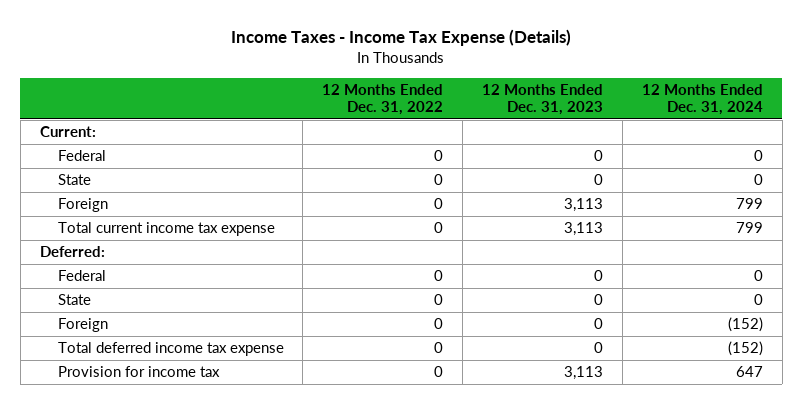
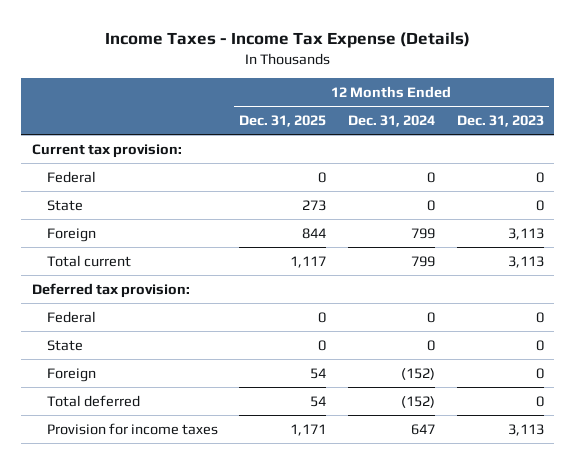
- | 12 Months Ended Dec. 31, 2022 | 12 Months Ended Dec. 31, 2023 | 12 Months Ended Dec. 31, 2024
+ | 12 Months Ended Dec. 31, 2025 | 12 Months Ended Dec. 31, 2024 | 12 Months Ended Dec. 31, 2023
- Current:
+ Current tax provision:
- Total current income tax expense | 0 | 3,113 | 799
- Deferred:
+ Total current | 1,117 | 799 | 3,113
+ Deferred tax provision:
- Total deferred income tax expense | 0 | 0 | (152)
- Provision for income tax | 0 | 3,113 | 647
+ Total deferred | 54 | (152) | 0
+ Provision for income taxes | 1,171 | 647 | 3,113

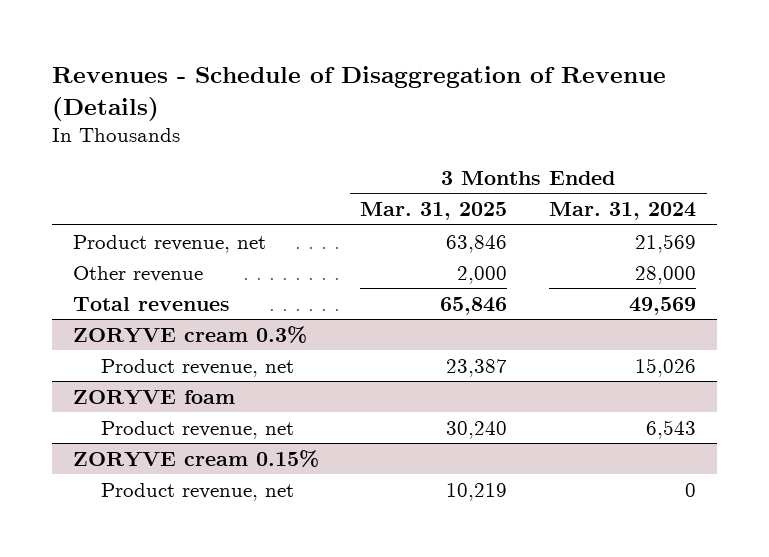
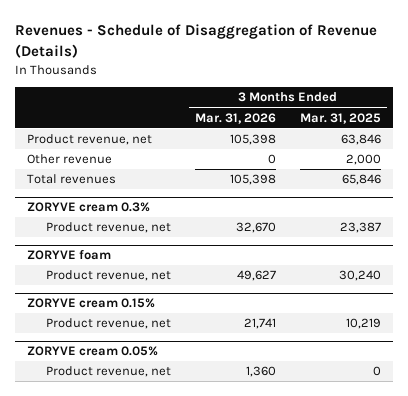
- | 3 Months Ended Mar. 31, 2025 | 3 Months Ended Mar. 31, 2024
+ | 3 Months Ended Mar. 31, 2026 | 3 Months Ended Mar. 31, 2025
+ ZORYVE cream 0.05%
+ Product revenue, net | 1,360 | 0

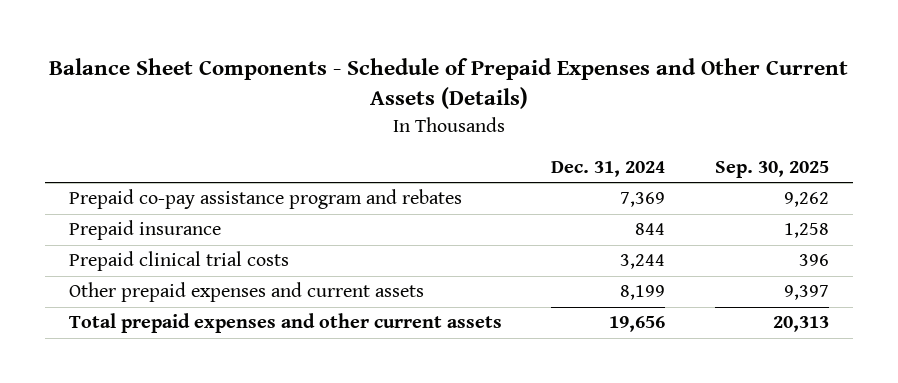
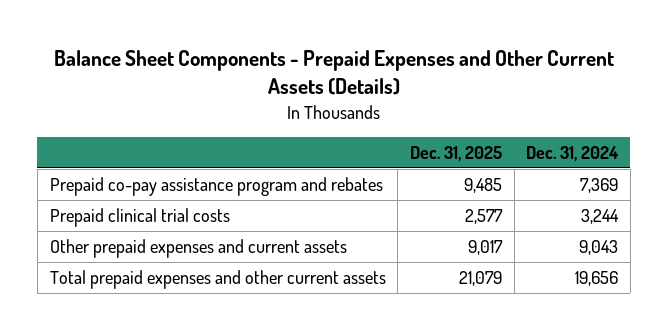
- Balance Sheet Components - Schedule of Prepaid Expenses and Other Current Assets (Details)
+ Balance Sheet Components - Prepaid Expenses and Other Current Assets (Details)
- | Dec. 31, 2024 | Sep. 30, 2025
+ | Dec. 31, 2025 | Dec. 31, 2024
- Prepaid insurance | 844 | 1,258
- Other prepaid expenses and current assets | 8,199 | 9,397
+ Other prepaid expenses and current assets | 9,017 | 9,043

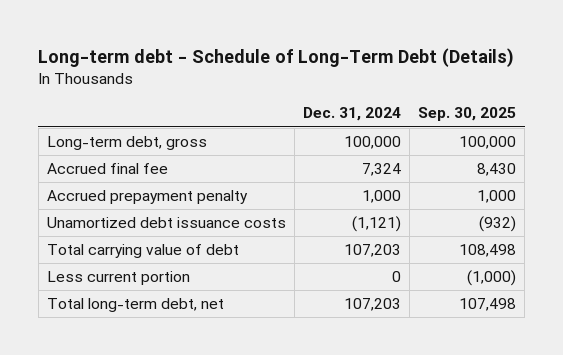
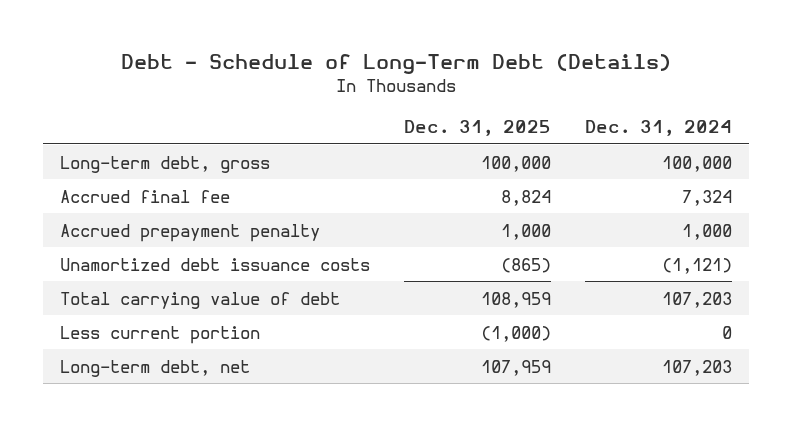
- Long-term debt - Schedule of Long-Term Debt (Details)
+ Debt - Schedule of Long-Term Debt (Details)
- | Dec. 31, 2024 | Sep. 30, 2025
+ | Dec. 31, 2025 | Dec. 31, 2024
- Total long-term debt, net | 107,203 | 107,498
+ Long-term debt, net | 107,959 | 107,203

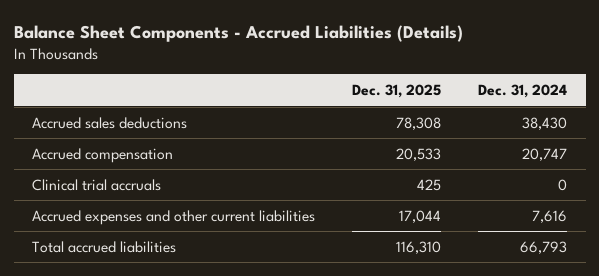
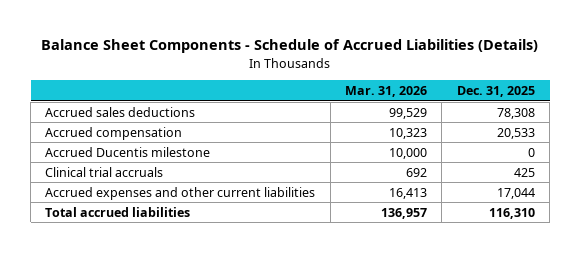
- Balance Sheet Components - Accrued Liabilities (Details)
+ Balance Sheet Components - Schedule of Accrued Liabilities (Details)
- | Dec. 31, 2025 | Dec. 31, 2024
+ | Mar. 31, 2026 | Dec. 31, 2025
+ Accrued Ducentis milestone | 10,000 | 0

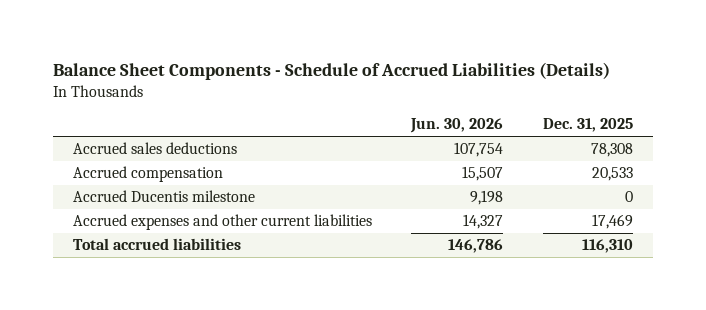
- | Mar. 31, 2026 | Dec. 31, 2025
+ | Jun. 30, 2026 | Dec. 31, 2025
- Clinical trial accruals | 692 | 425
- Accrued expenses and other current liabilities | 16,413 | 17,044
+ Accrued expenses and other current liabilities | 14,327 | 17,469

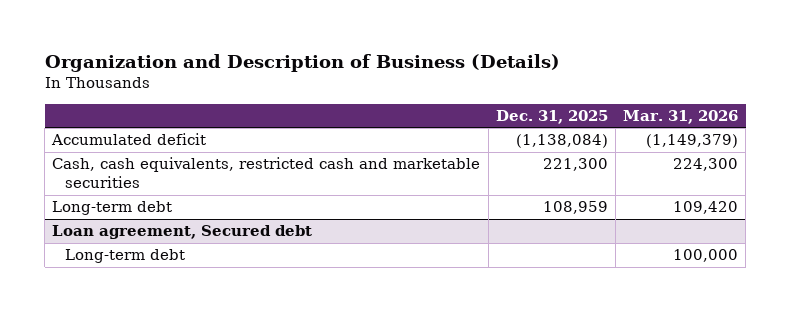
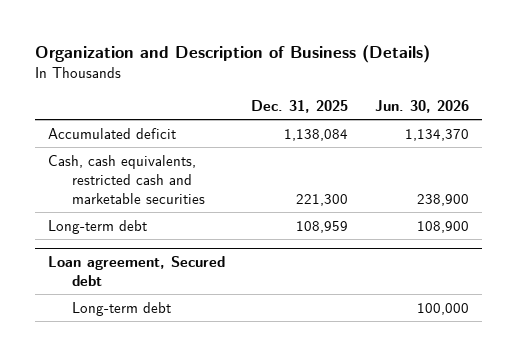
- | Dec. 31, 2025 | Mar. 31, 2026
+ | Dec. 31, 2025 | Jun. 30, 2026
- Accumulated deficit | (1,138,084) | (1,149,379)
+ Accumulated deficit | 1,138,084 | 1,134,370

